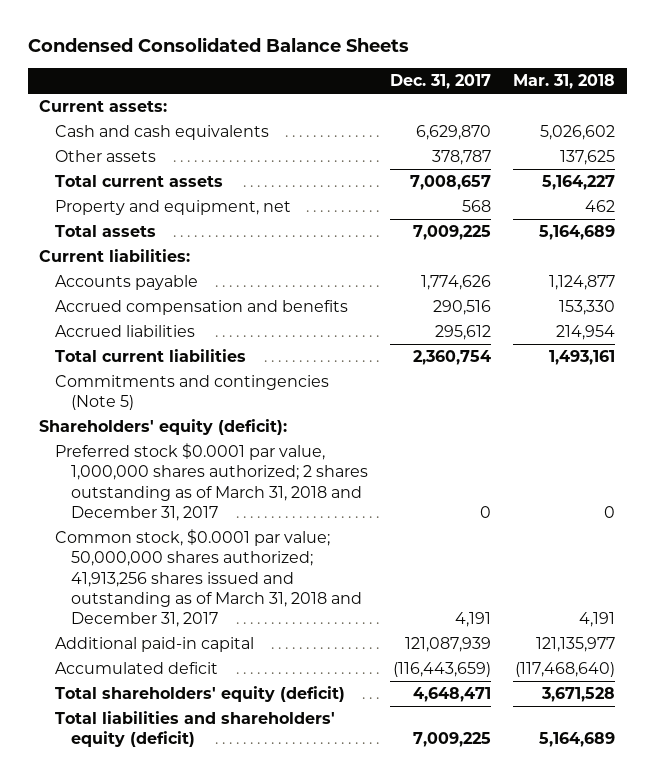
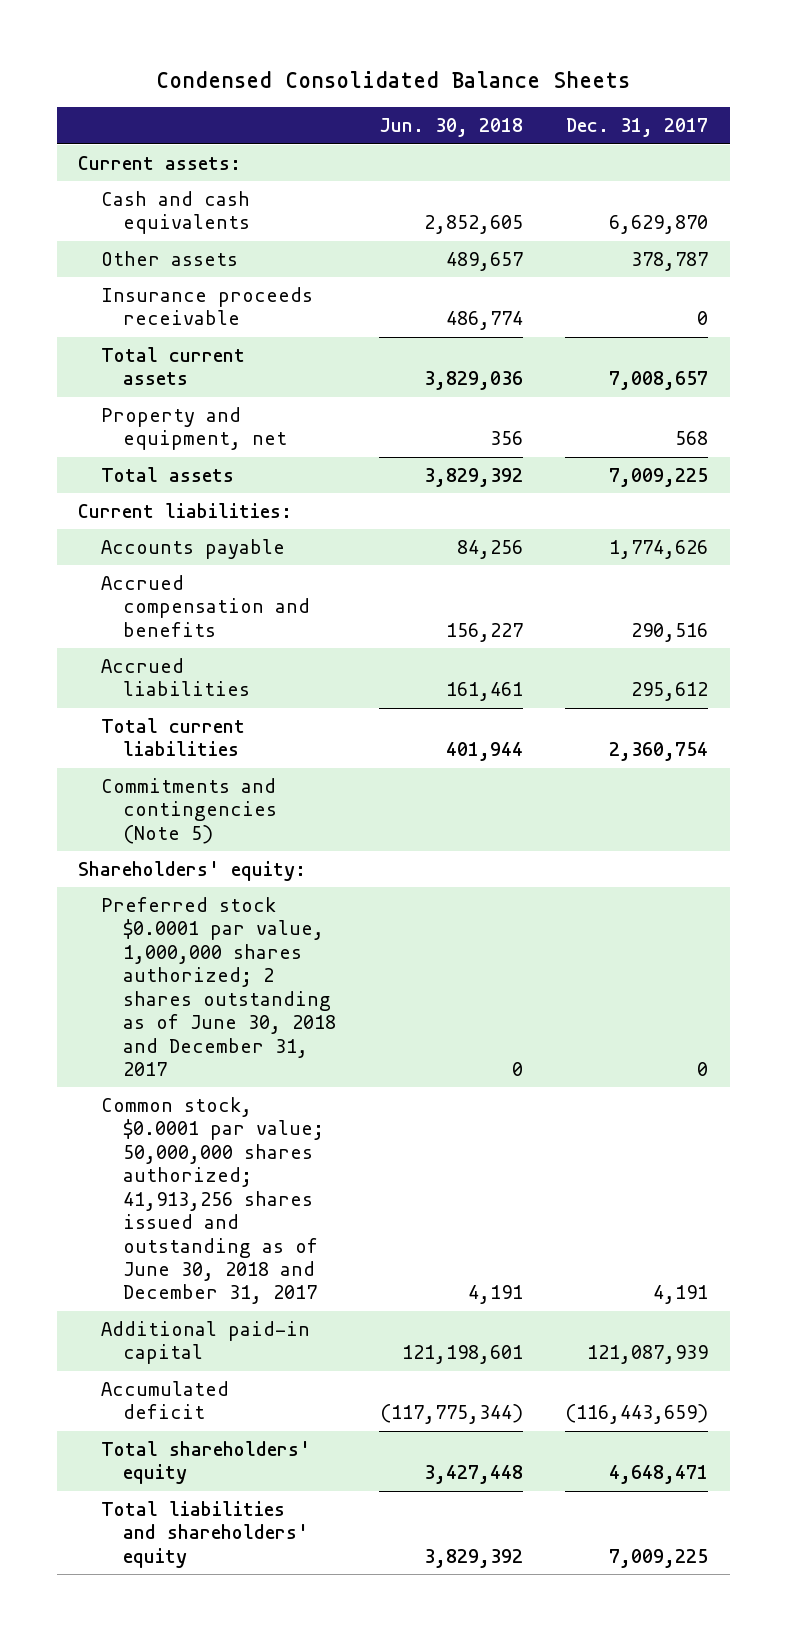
- | Dec. 31, 2017 | Mar. 31, 2018
+ | Jun. 30, 2018 | Dec. 31, 2017
+ Insurance proceeds receivable | 486,774 | 0
- Shareholders' equity (deficit):
- Preferred stock $0.0001 par value, 1,000,000 shares authorized; 2 shares outstanding as of March 31, 2018 and December 31, 2017 | 0 | 0
- Common stock, $0.0001 par value; 50,000,000 shares authorized; 41,913,256 shares issued and outstanding as of March 31, 2018 and December 31, 2017 | 4,191 | 4,191
+ Shareholders' equity:
+ Preferred stock $0.0001 par value, 1,000,000 shares authorized; 2 shares outstanding as of June 30, 2018 and December 31, 2017 | 0 | 0
+ Common stock, $0.0001 par value; 50,000,000 shares authorized; 41,913,256 shares issued and outstanding as of June 30, 2018 and December 31, 2017 | 4,191 | 4,191
- Total shareholders' equity (deficit) | 4,648,471 | 3,671,528
- Total liabilities and shareholders' equity (deficit) | 7,009,225 | 5,164,689
+ Total shareholders' equity | 3,427,448 | 4,648,471
+ Total liabilities and shareholders' equity | 3,829,392 | 7,009,225

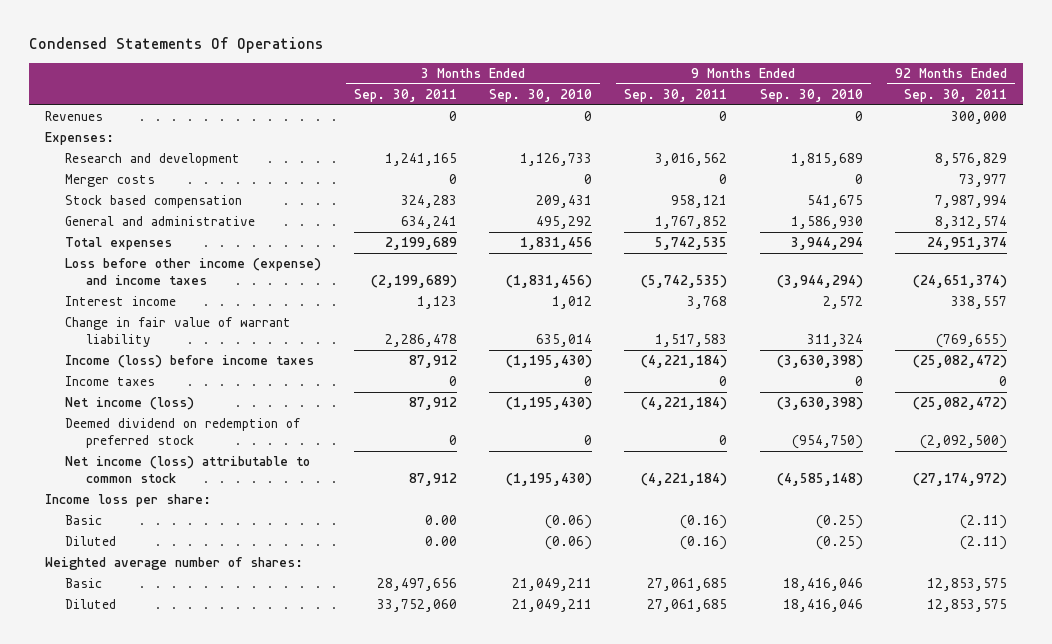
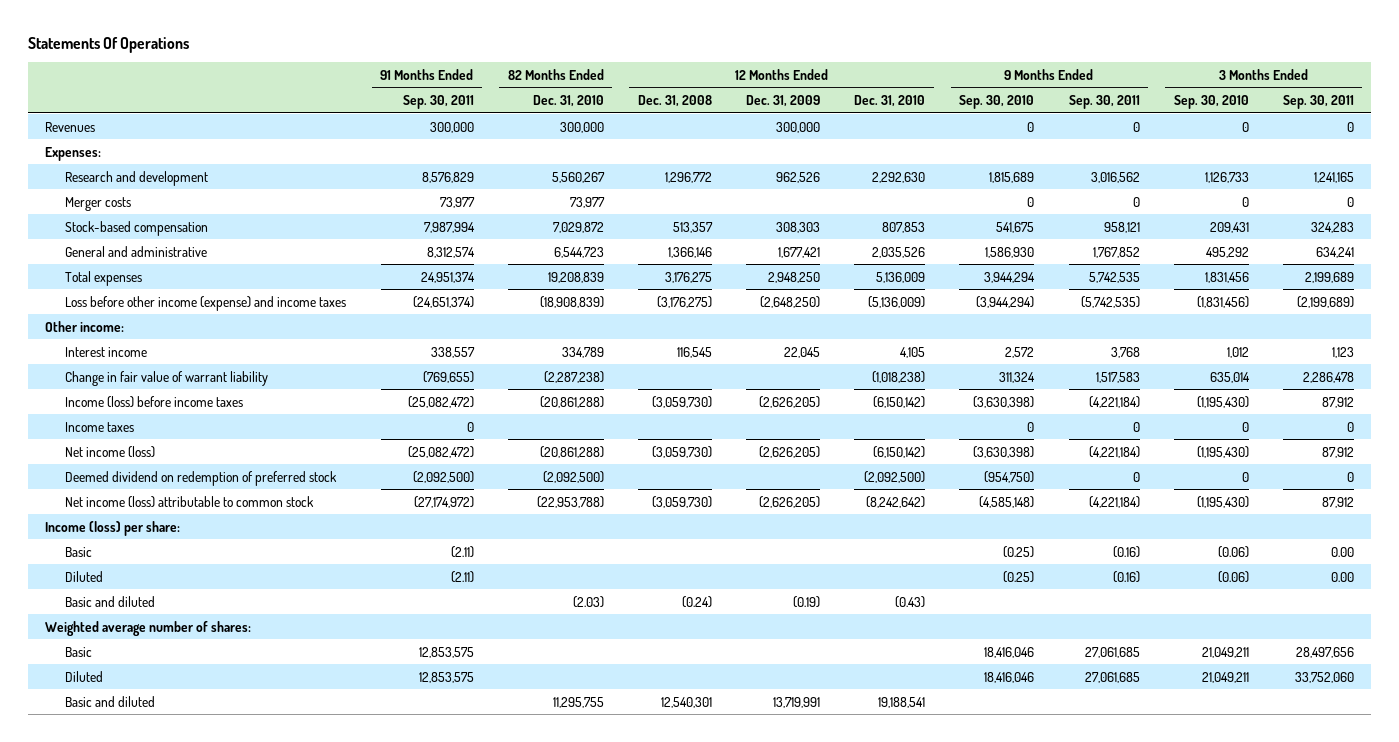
- Condensed Statements Of Operations
+ Statements Of Operations
- | 3 Months Ended Sep. 30, 2011 | 3 Months Ended Sep. 30, 2010 | 9 Months Ended Sep. 30, 2011 | 9 Months Ended Sep. 30, 2010 | 92 Months Ended Sep. 30, 2011
+ | 91 Months Ended Sep. 30, 2011 | 82 Months Ended Dec. 31, 2010 | 12 Months Ended Dec. 31, 2008 | 12 Months Ended Dec. 31, 2009 | 12 Months Ended Dec. 31, 2010 | 9 Months Ended Sep. 30, 2010 | 9 Months Ended Sep. 30, 2011 | 3 Months Ended Sep. 30, 2010 | 3 Months Ended Sep. 30, 2011
- Stock based compensation | 324,283 | 209,431 | 958,121 | 541,675 | 7,987,994
+ Stock-based compensation | 7,987,994 | 7,029,872 | 513,357 | 308,303 | 807,853 | 541,675 | 958,121 | 209,431 | 324,283
+ Other income:
- Income loss per share:
+ Income (loss) per share:
+ Basic and diluted | | (2.03) | (0.24) | (0.19) | (0.43) | | | |
+ Basic and diluted | | 11,295,755 | 12,540,301 | 13,719,991 | 19,188,541 | | | |

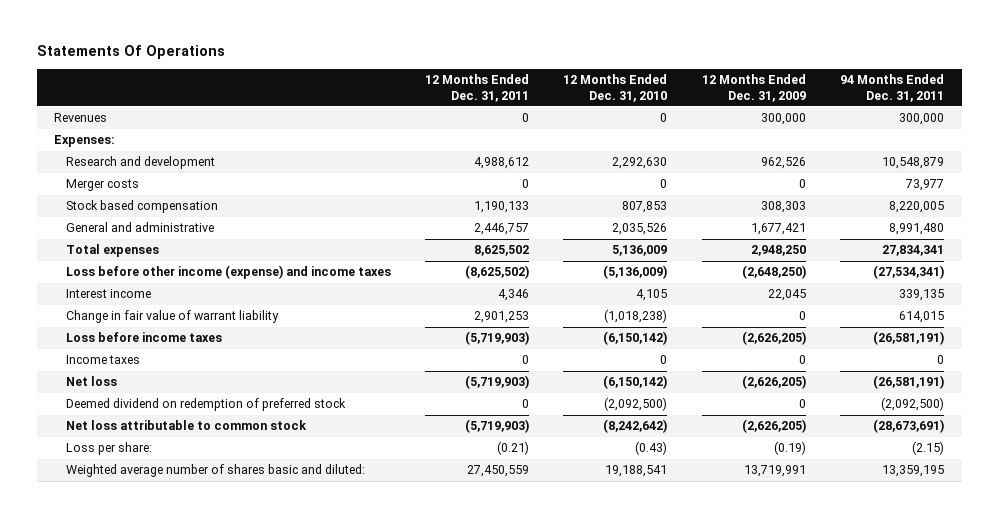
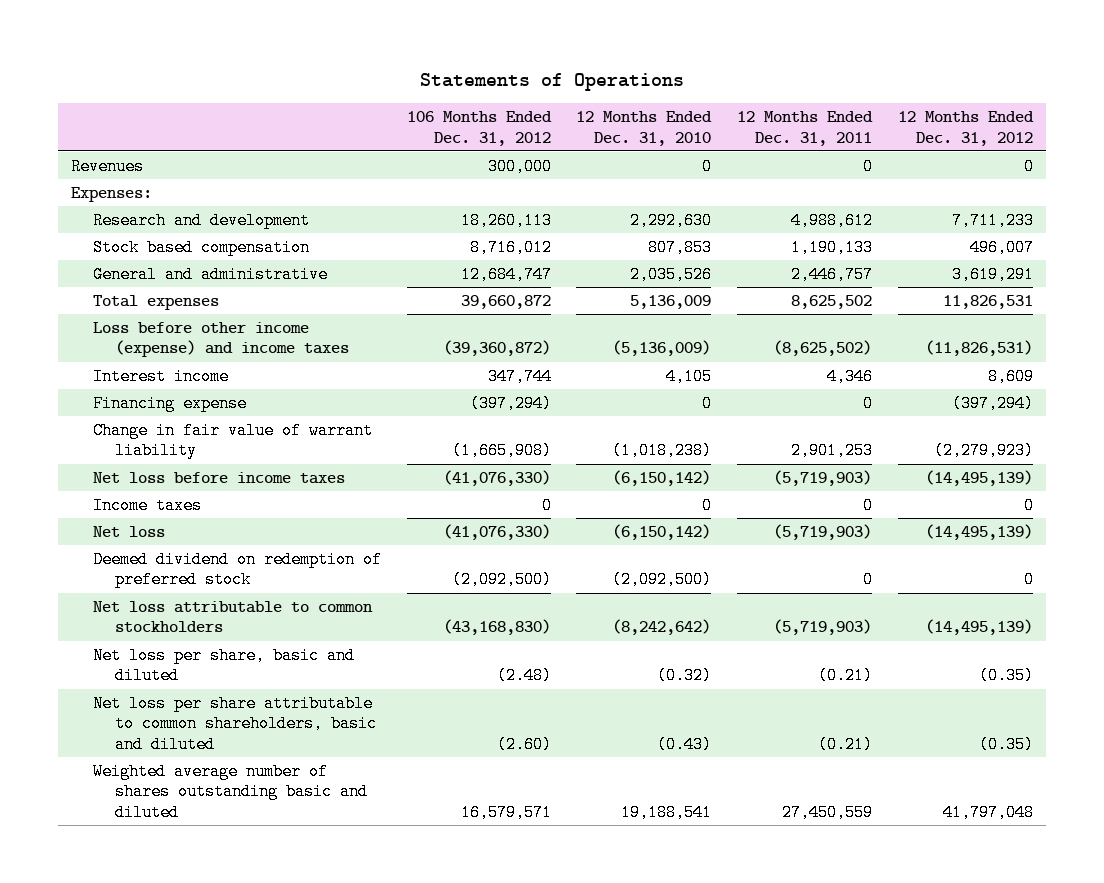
- Statements Of Operations
+ Statements of Operations
- | 12 Months Ended Dec. 31, 2011 | 12 Months Ended Dec. 31, 2010 | 12 Months Ended Dec. 31, 2009 | 94 Months Ended Dec. 31, 2011
+ | 106 Months Ended Dec. 31, 2012 | 12 Months Ended Dec. 31, 2010 | 12 Months Ended Dec. 31, 2011 | 12 Months Ended Dec. 31, 2012
- Merger costs | 0 | 0 | 0 | 73,977
+ Financing expense | (397,294) | 0 | 0 | (397,294)
- Loss before income taxes | (5,719,903) | (6,150,142) | (2,626,205) | (26,581,191)
+ Net loss before income taxes | (41,076,330) | (6,150,142) | (5,719,903) | (14,495,139)
- Net loss attributable to common stock | (5,719,903) | (8,242,642) | (2,626,205) | (28,673,691)
- Loss per share: | (0.21) | (0.43) | (0.19) | (2.15)
- Weighted average number of shares basic and diluted: | 27,450,559 | 19,188,541 | 13,719,991 | 13,359,195
+ Net loss attributable to common stockholders | (43,168,830) | (8,242,642) | (5,719,903) | (14,495,139)
+ Net loss per share, basic and diluted | (2.48) | (0.32) | (0.21) | (0.35)
+ Net loss per share attributable to common shareholders, basic and diluted | (2.60) | (0.43) | (0.21) | (0.35)
+ Weighted average number of shares outstanding basic and diluted | 16,579,571 | 19,188,541 | 27,450,559 | 41,797,048

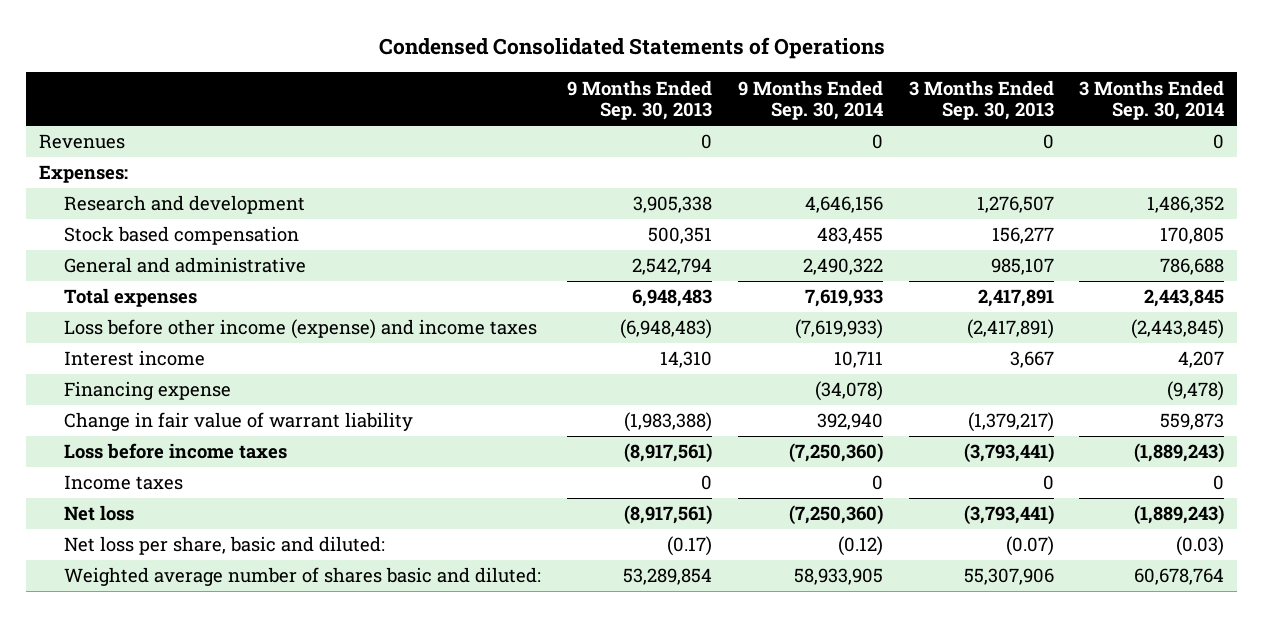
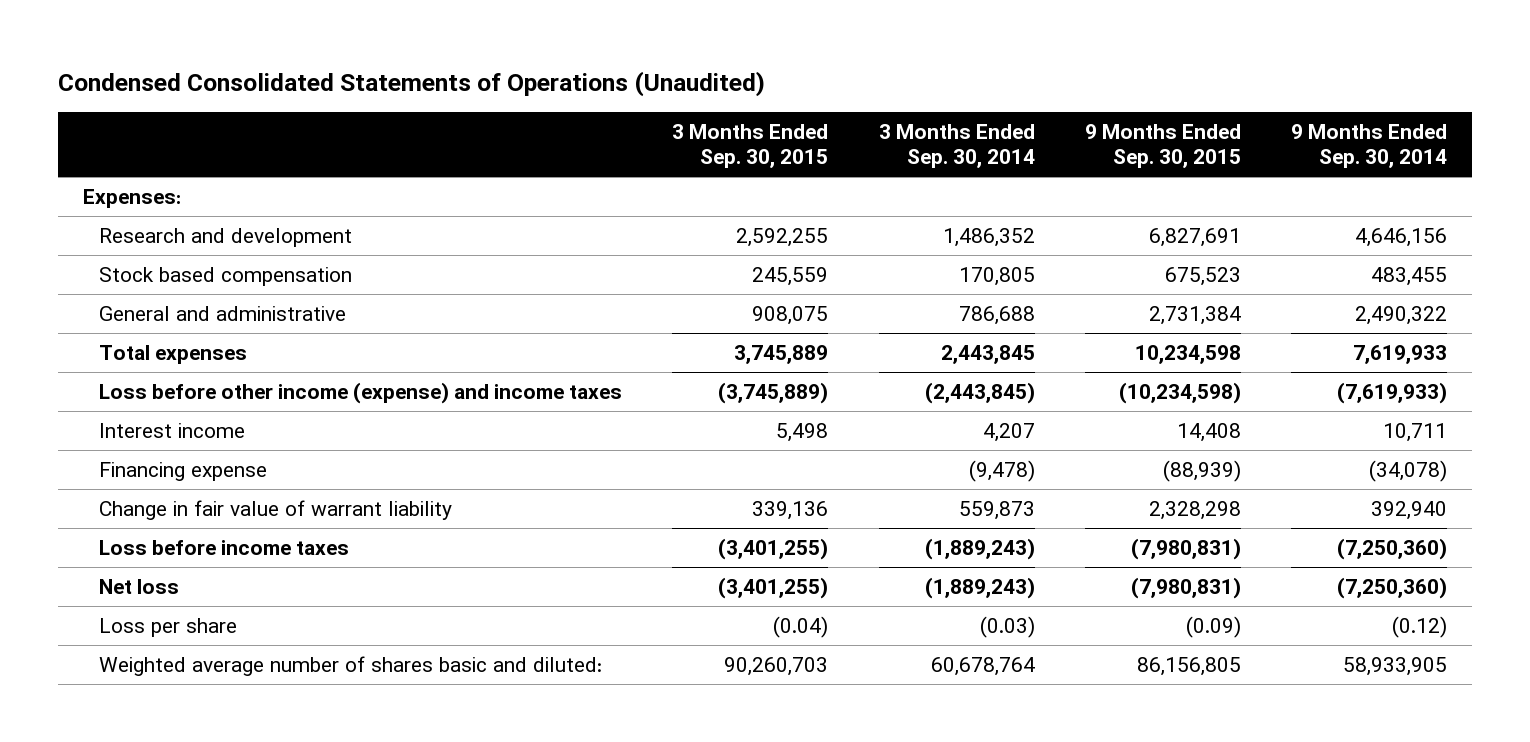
- Condensed Consolidated Statements of Operations
+ Condensed Consolidated Statements of Operations (Unaudited)
- | 9 Months Ended Sep. 30, 2013 | 9 Months Ended Sep. 30, 2014 | 3 Months Ended Sep. 30, 2013 | 3 Months Ended Sep. 30, 2014
+ | 3 Months Ended Sep. 30, 2015 | 3 Months Ended Sep. 30, 2014 | 9 Months Ended Sep. 30, 2015 | 9 Months Ended Sep. 30, 2014
- Revenues | 0 | 0 | 0 | 0
- Income taxes | 0 | 0 | 0 | 0
- Net loss per share, basic and diluted: | (0.17) | (0.12) | (0.07) | (0.03)
+ Loss per share | (0.04) | (0.03) | (0.09) | (0.12)

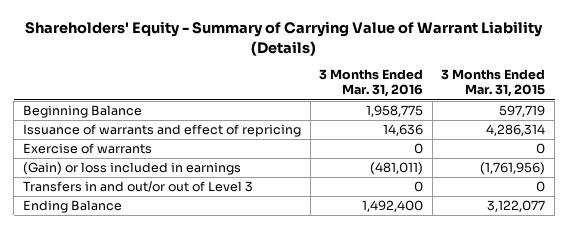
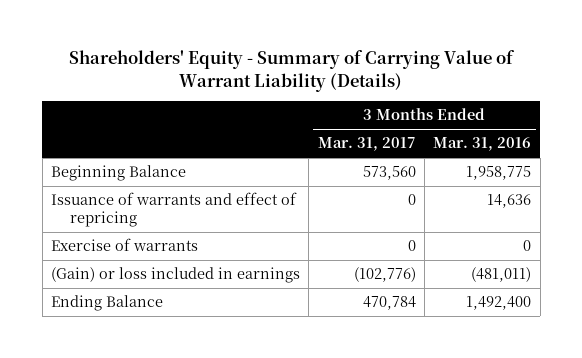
- | 3 Months Ended Mar. 31, 2016 | 3 Months Ended Mar. 31, 2015
+ | 3 Months Ended Mar. 31, 2017 | 3 Months Ended Mar. 31, 2016
- Transfers in and out/or out of Level 3 | 0 | 0

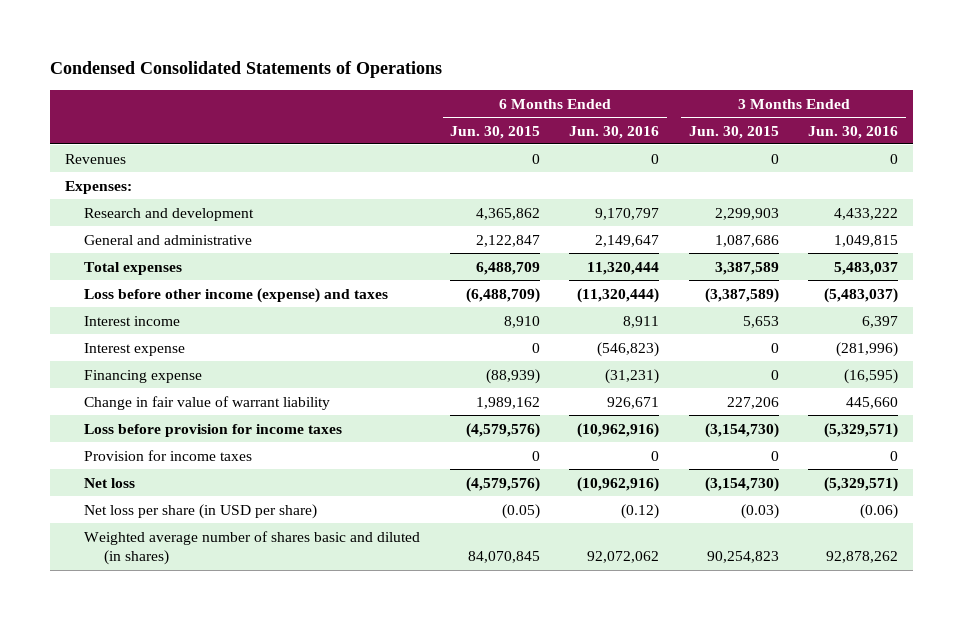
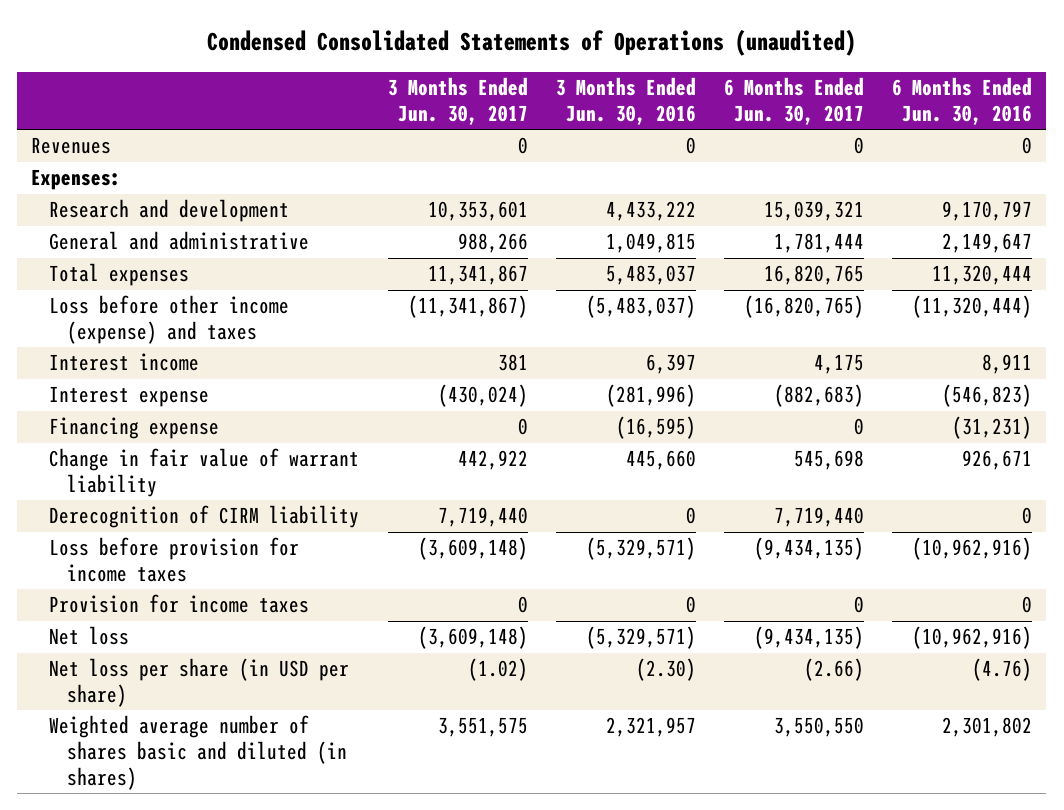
- Condensed Consolidated Statements of Operations
+ Condensed Consolidated Statements of Operations (unaudited)
- | 6 Months Ended Jun. 30, 2015 | 6 Months Ended Jun. 30, 2016 | 3 Months Ended Jun. 30, 2015 | 3 Months Ended Jun. 30, 2016
+ | 3 Months Ended Jun. 30, 2017 | 3 Months Ended Jun. 30, 2016 | 6 Months Ended Jun. 30, 2017 | 6 Months Ended Jun. 30, 2016
+ Derecognition of CIRM liability | 7,719,440 | 0 | 7,719,440 | 0
- Net loss per share (in USD per share) | (0.05) | (0.12) | (0.03) | (0.06)
- Weighted average number of shares basic and diluted (in shares) | 84,070,845 | 92,072,062 | 90,254,823 | 92,878,262
+ Net loss per share (in USD per share) | (1.02) | (2.30) | (2.66) | (4.76)
+ Weighted average number of shares basic and diluted (in shares) | 3,551,575 | 2,321,957 | 3,550,550 | 2,301,802

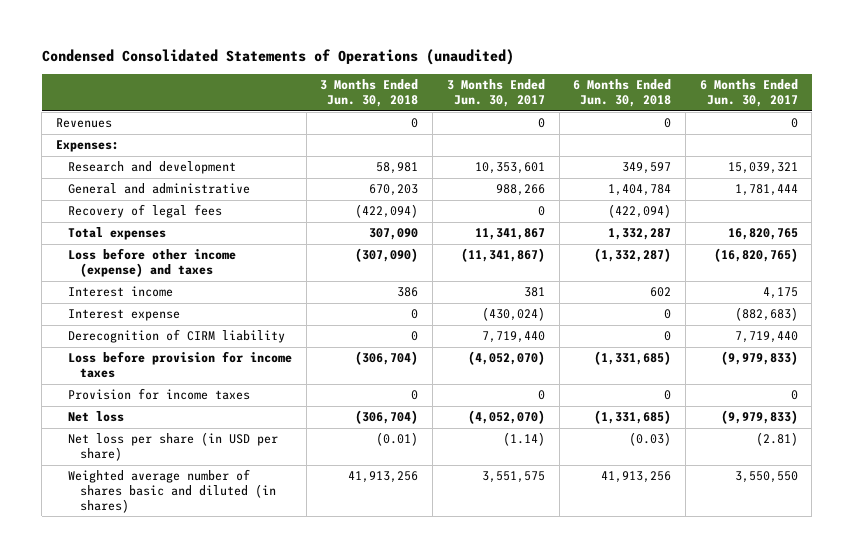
- | 3 Months Ended Jun. 30, 2017 | 3 Months Ended Jun. 30, 2016 | 6 Months Ended Jun. 30, 2017 | 6 Months Ended Jun. 30, 2016
+ | 3 Months Ended Jun. 30, 2018 | 3 Months Ended Jun. 30, 2017 | 6 Months Ended Jun. 30, 2018 | 6 Months Ended Jun. 30, 2017
+ Recovery of legal fees | (422,094) | 0 | (422,094) |
- Financing expense | 0 | (16,595) | 0 | (31,231)
- Change in fair value of warrant liability | 442,922 | 445,660 | 545,698 | 926,671
- Loss before provision for income taxes | (3,609,148) | (5,329,571) | (9,434,135) | (10,962,916)
+ Loss before provision for income taxes | (306,704) | (4,052,070) | (1,331,685) | (9,979,833)
- Net loss | (3,609,148) | (5,329,571) | (9,434,135) | (10,962,916)
- Net loss per share (in USD per share) | (1.02) | (2.30) | (2.66) | (4.76)
+ Net loss | (306,704) | (4,052,070) | (1,331,685) | (9,979,833)
+ Net loss per share (in USD per share) | (0.01) | (1.14) | (0.03) | (2.81)

